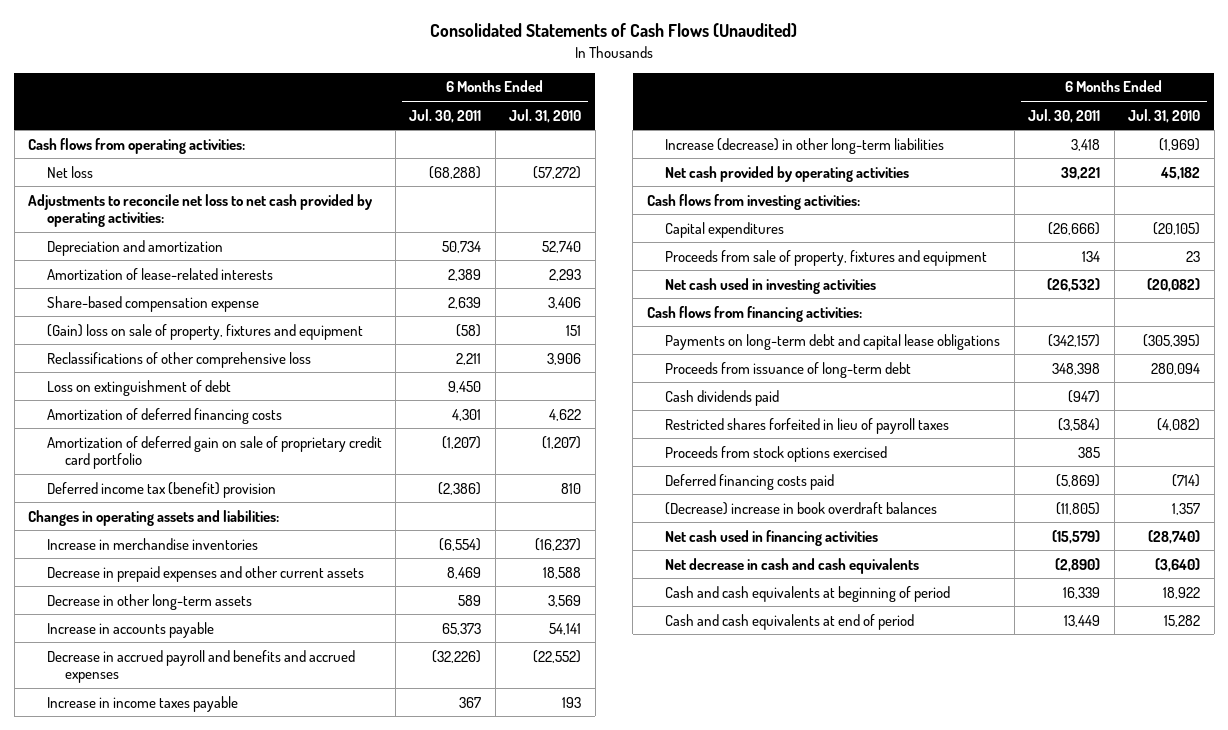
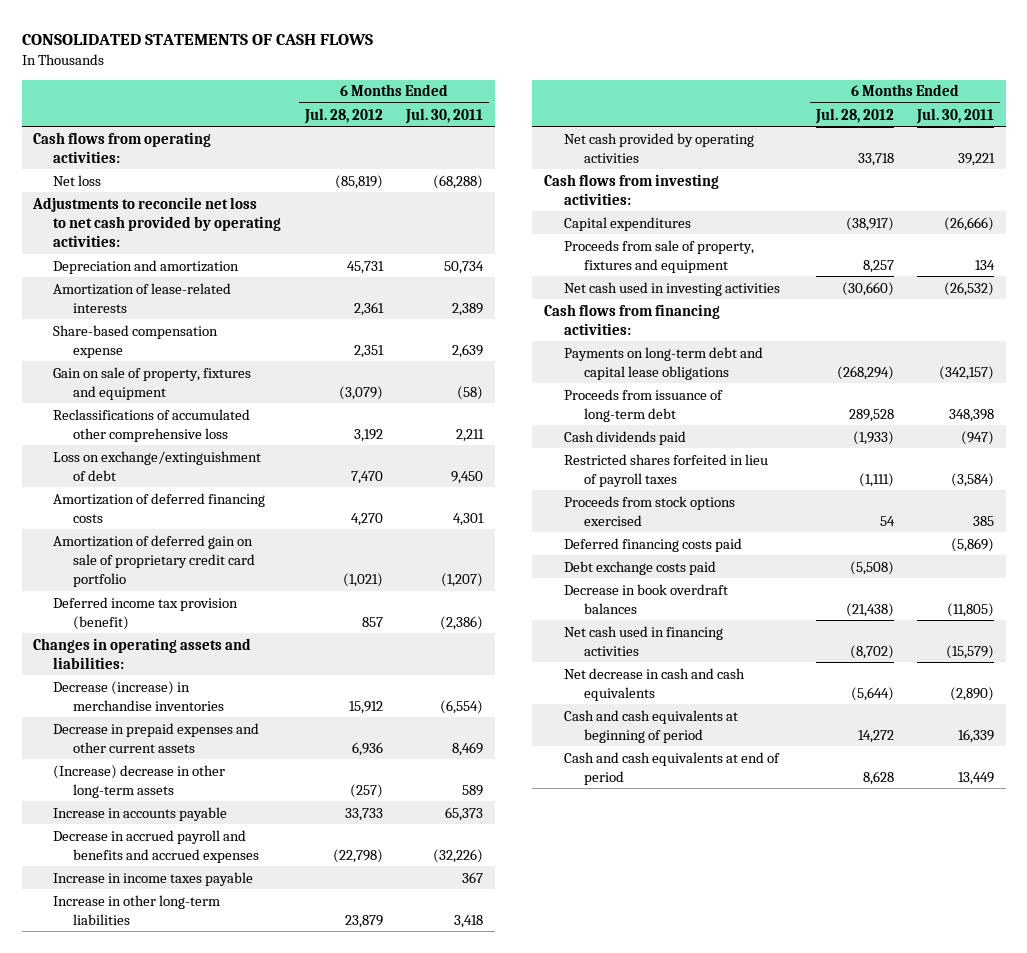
- Consolidated Statements of Cash Flows (Unaudited)
+ CONSOLIDATED STATEMENTS OF CASH FLOWS
- | 6 Months Ended Jul. 30, 2011 | 6 Months Ended Jul. 31, 2010
+ | 6 Months Ended Jul. 28, 2012 | 6 Months Ended Jul. 30, 2011
- (Gain) loss on sale of property, fixtures and equipment | (58) | 151
- Reclassifications of other comprehensive loss | 2,211 | 3,906
- Loss on extinguishment of debt | 9,450 |
+ Gain on sale of property, fixtures and equipment | (3,079) | (58)
+ Reclassifications of accumulated other comprehensive loss | 3,192 | 2,211
+ Loss on exchange/extinguishment of debt | 7,470 | 9,450
- Deferred income tax (benefit) provision | (2,386) | 810
+ Deferred income tax provision (benefit) | 857 | (2,386)
- Increase in merchandise inventories | (6,554) | (16,237)
+ Decrease (increase) in merchandise inventories | 15,912 | (6,554)
- Decrease in other long-term assets | 589 | 3,569
+ (Increase) decrease in other long-term assets | (257) | 589
- Increase (decrease) in other long-term liabilities | 3,418 | (1,969)
+ Increase in other long-term liabilities | 23,879 | 3,418
- (Decrease) increase in book overdraft balances | (11,805) | 1,357
+ Debt exchange costs paid | (5,508) |
+ Decrease in book overdraft balances | (21,438) | (11,805)

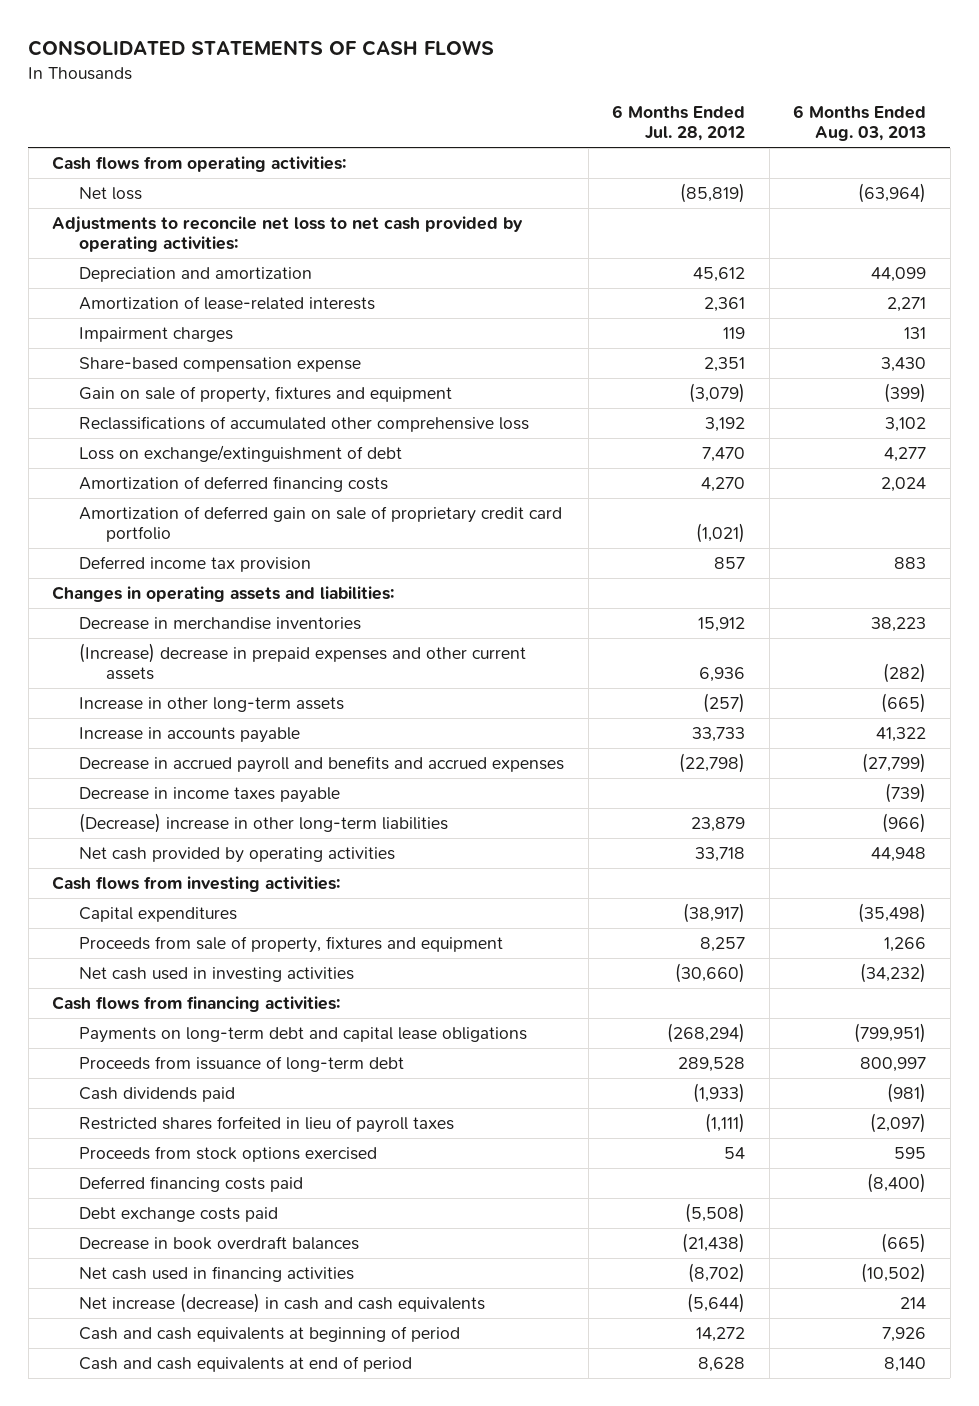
- | 6 Months Ended Jul. 28, 2012 | 6 Months Ended Jul. 30, 2011
+ | 6 Months Ended Jul. 28, 2012 | 6 Months Ended Aug. 03, 2013
- Depreciation and amortization | 45,731 | 50,734
+ Depreciation and amortization | 45,612 | 44,099
+ Impairment charges | 119 | 131
- Deferred income tax provision (benefit) | 857 | (2,386)
+ Deferred income tax provision | 857 | 883
- Decrease (increase) in merchandise inventories | 15,912 | (6,554)
- Decrease in prepaid expenses and other current assets | 6,936 | 8,469
- (Increase) decrease in other long-term assets | (257) | 589
+ Decrease in merchandise inventories | 15,912 | 38,223
+ (Increase) decrease in prepaid expenses and other current assets | 6,936 | (282)
+ Increase in other long-term assets | (257) | (665)
- Increase in income taxes payable | | 367
- Increase in other long-term liabilities | 23,879 | 3,418
+ Decrease in income taxes payable | | (739)
+ (Decrease) increase in other long-term liabilities | 23,879 | (966)
- Net decrease in cash and cash equivalents | (5,644) | (2,890)
+ Net increase (decrease) in cash and cash equivalents | (5,644) | 214

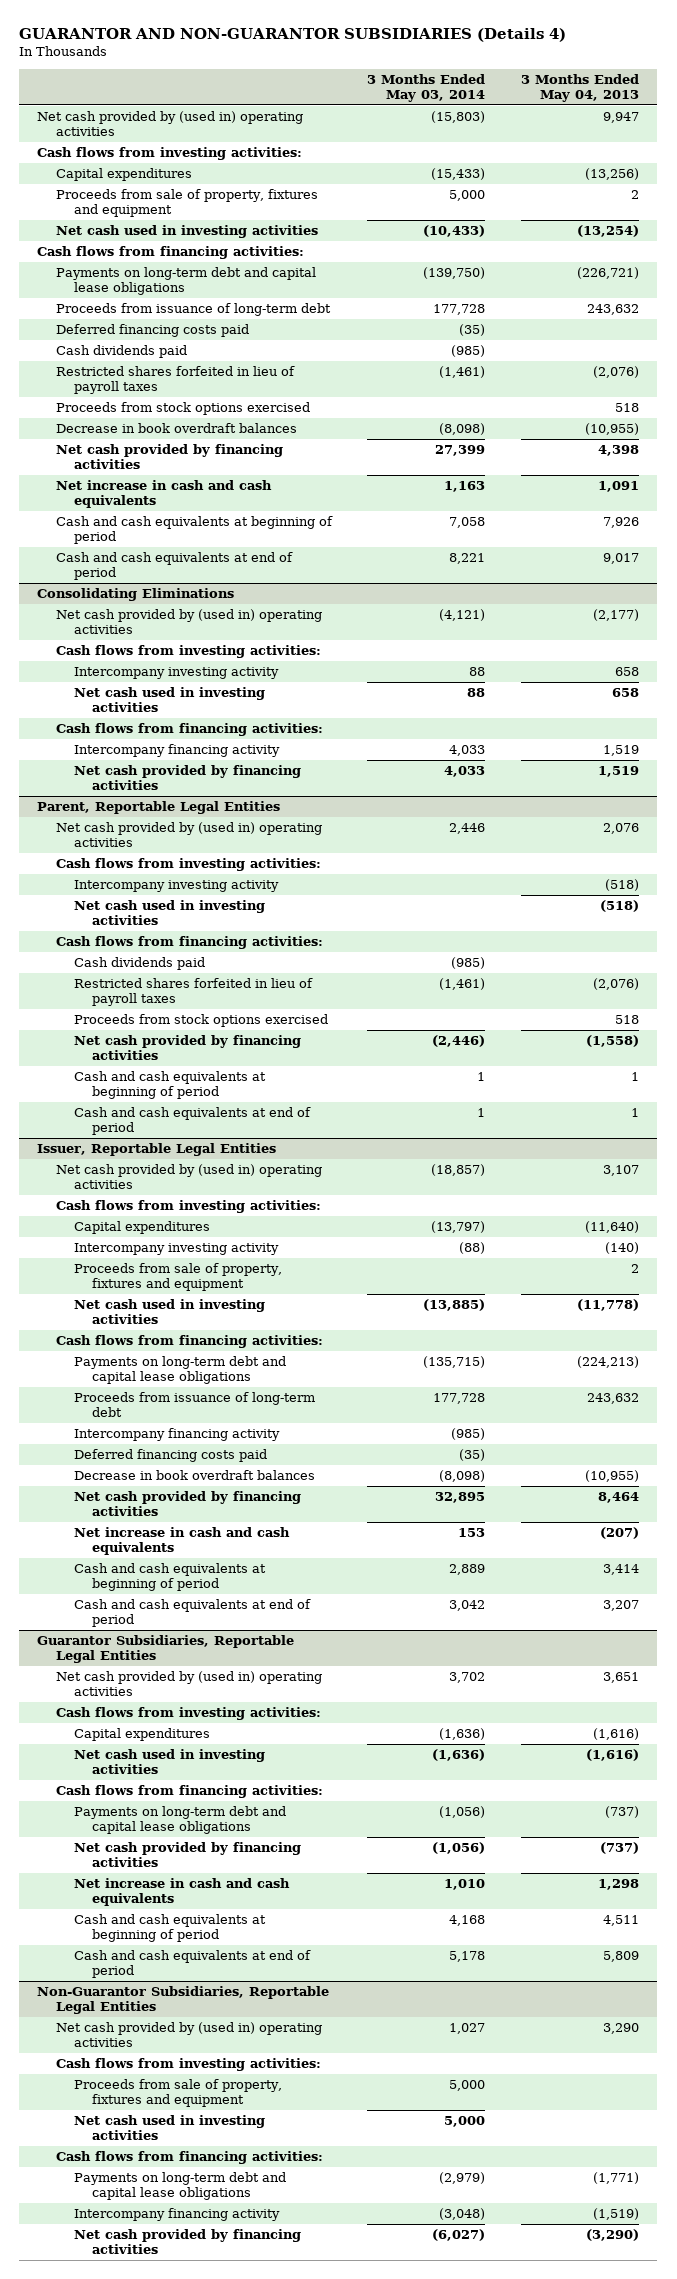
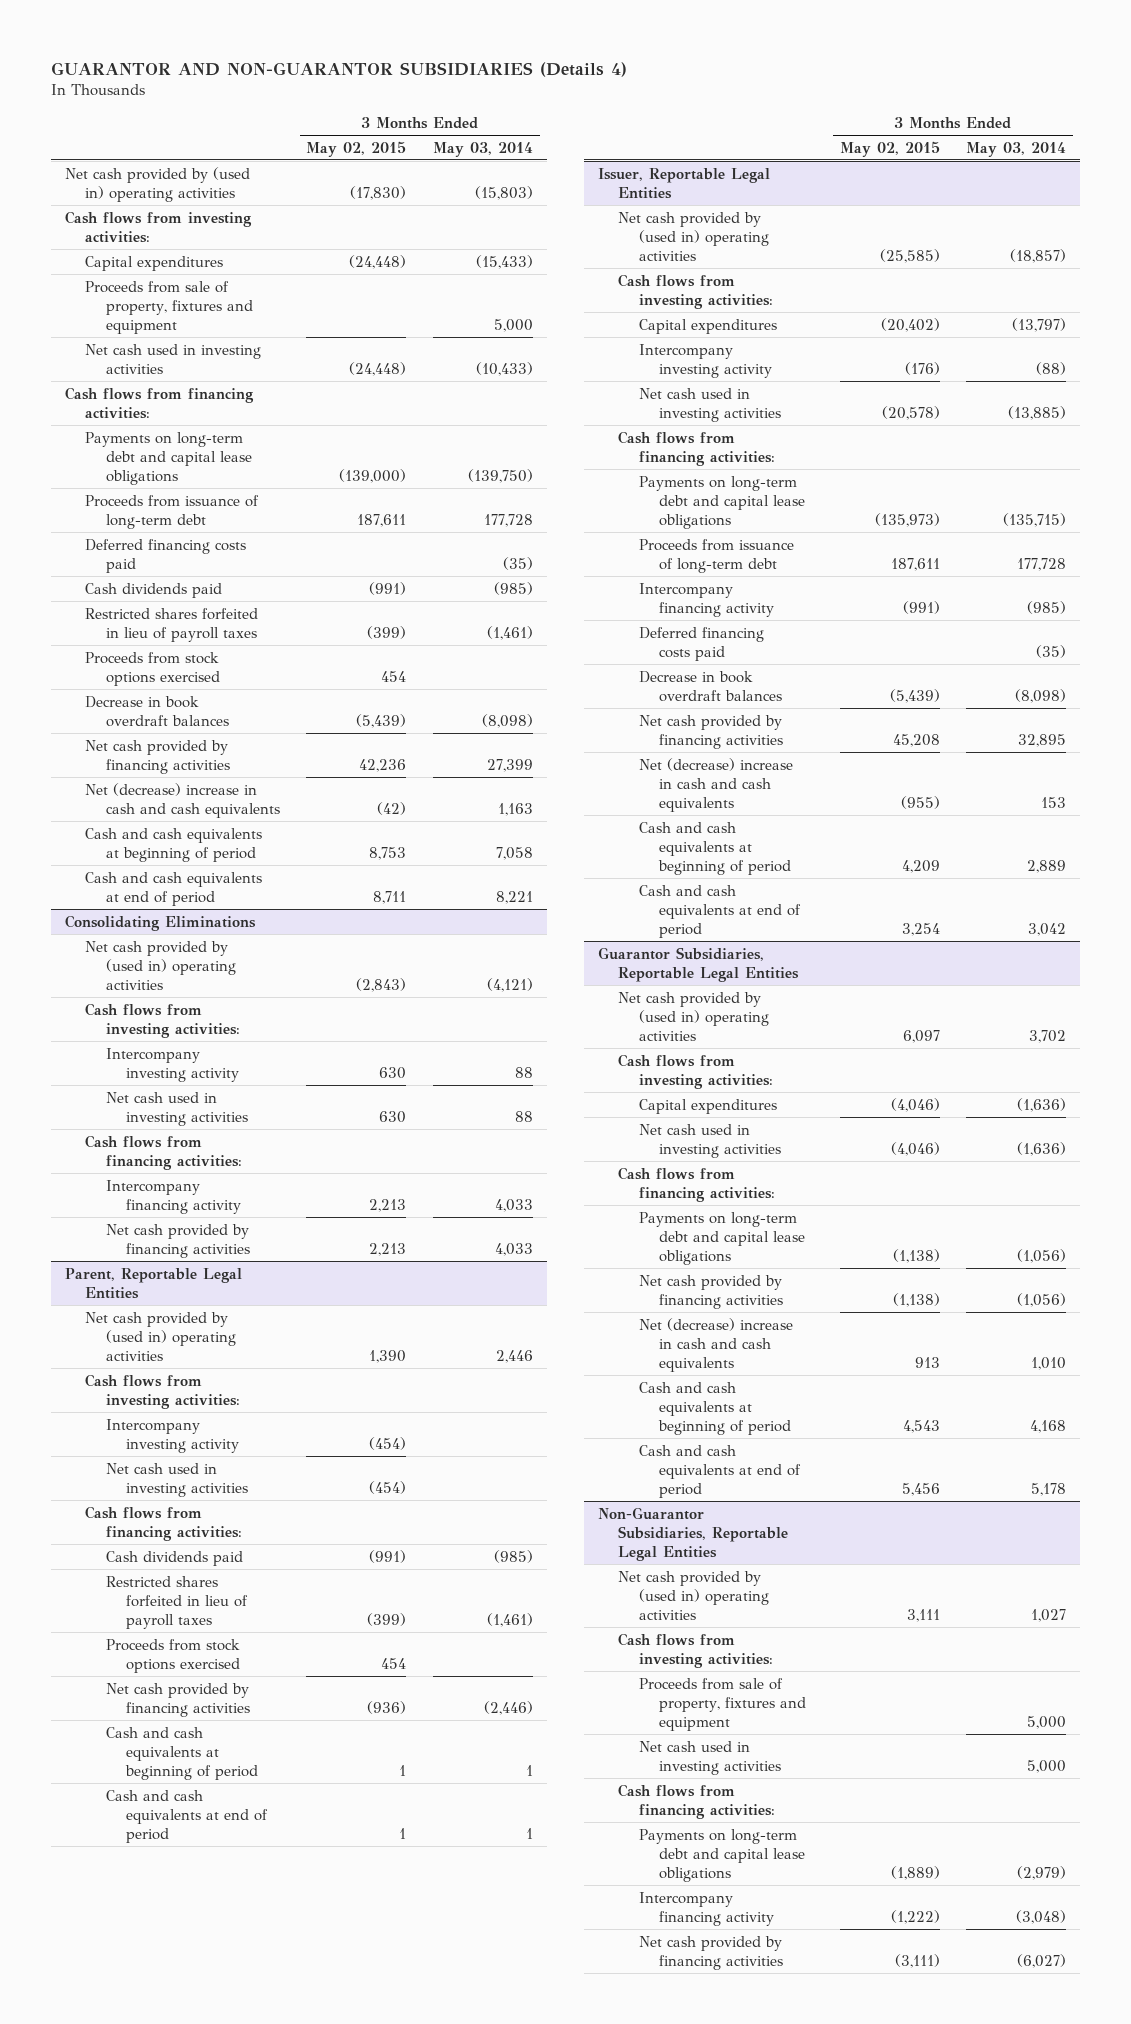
- | 3 Months Ended May 03, 2014 | 3 Months Ended May 04, 2013
+ | 3 Months Ended May 02, 2015 | 3 Months Ended May 03, 2014
- Net increase in cash and cash equivalents | 1,163 | 1,091
+ Net (decrease) increase in cash and cash equivalents | (42) | 1,163
@ Issuer, Reportable Legal Entities
- Proceeds from sale of property, fixtures and equipment | | 2
- Net increase in cash and cash equivalents | 153 | (207)
+ Net (decrease) increase in cash and cash equivalents | (955) | 153
@ Guarantor Subsidiaries, Reportable Legal Entities
- Net increase in cash and cash equivalents | 1,010 | 1,298
+ Net (decrease) increase in cash and cash equivalents | 913 | 1,010

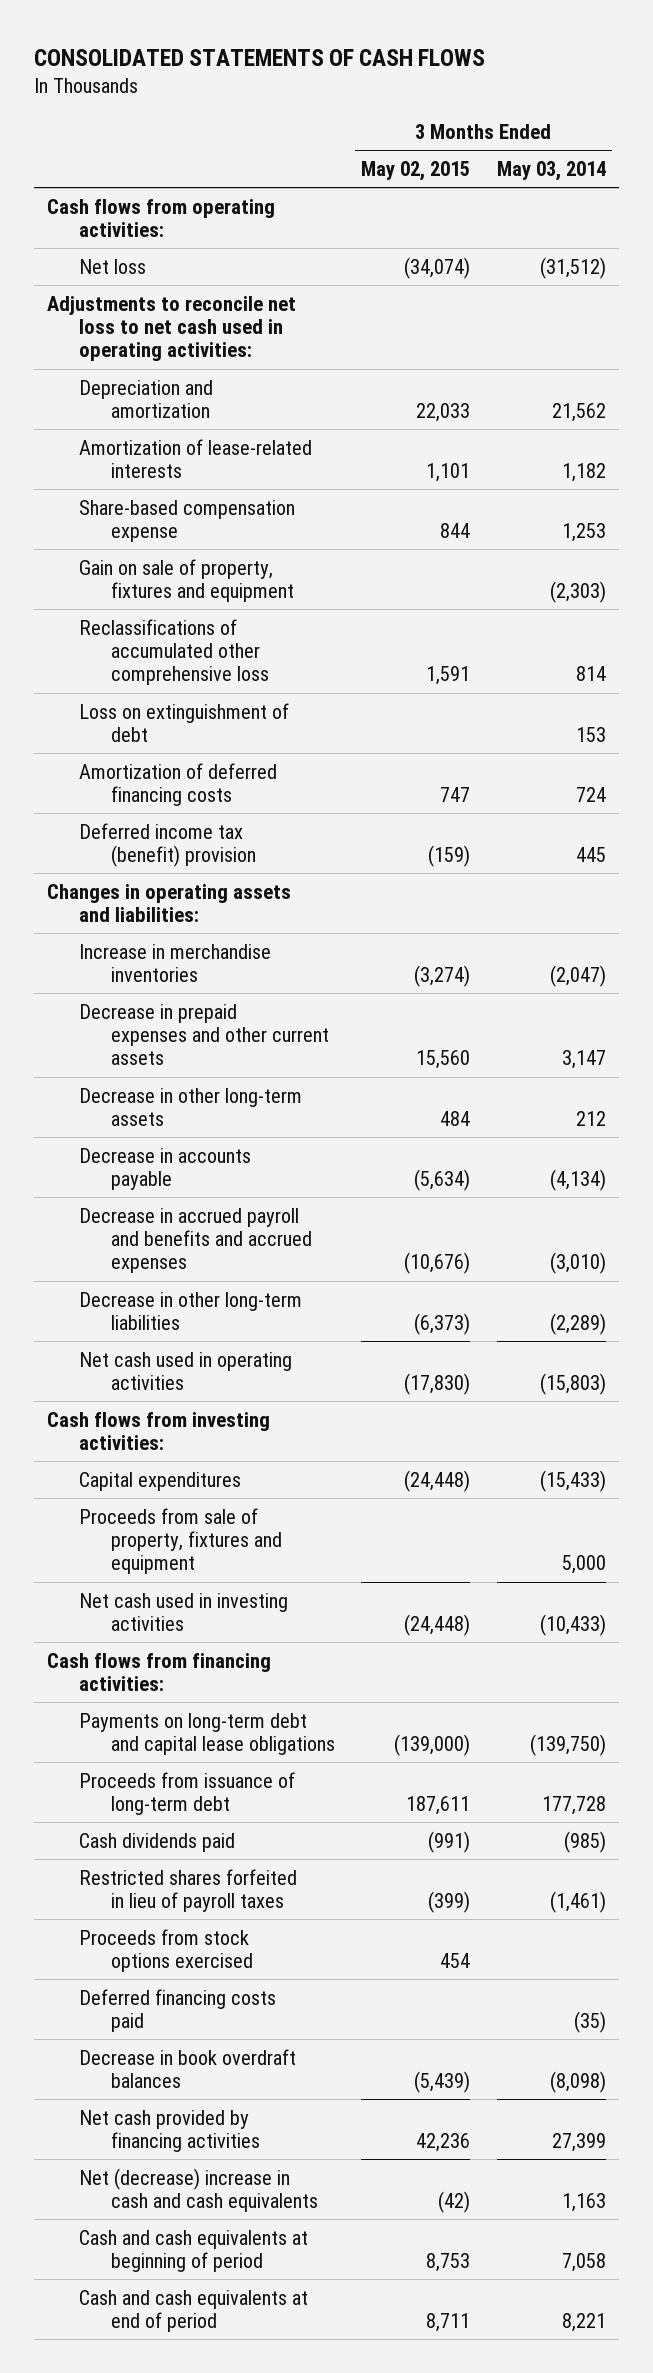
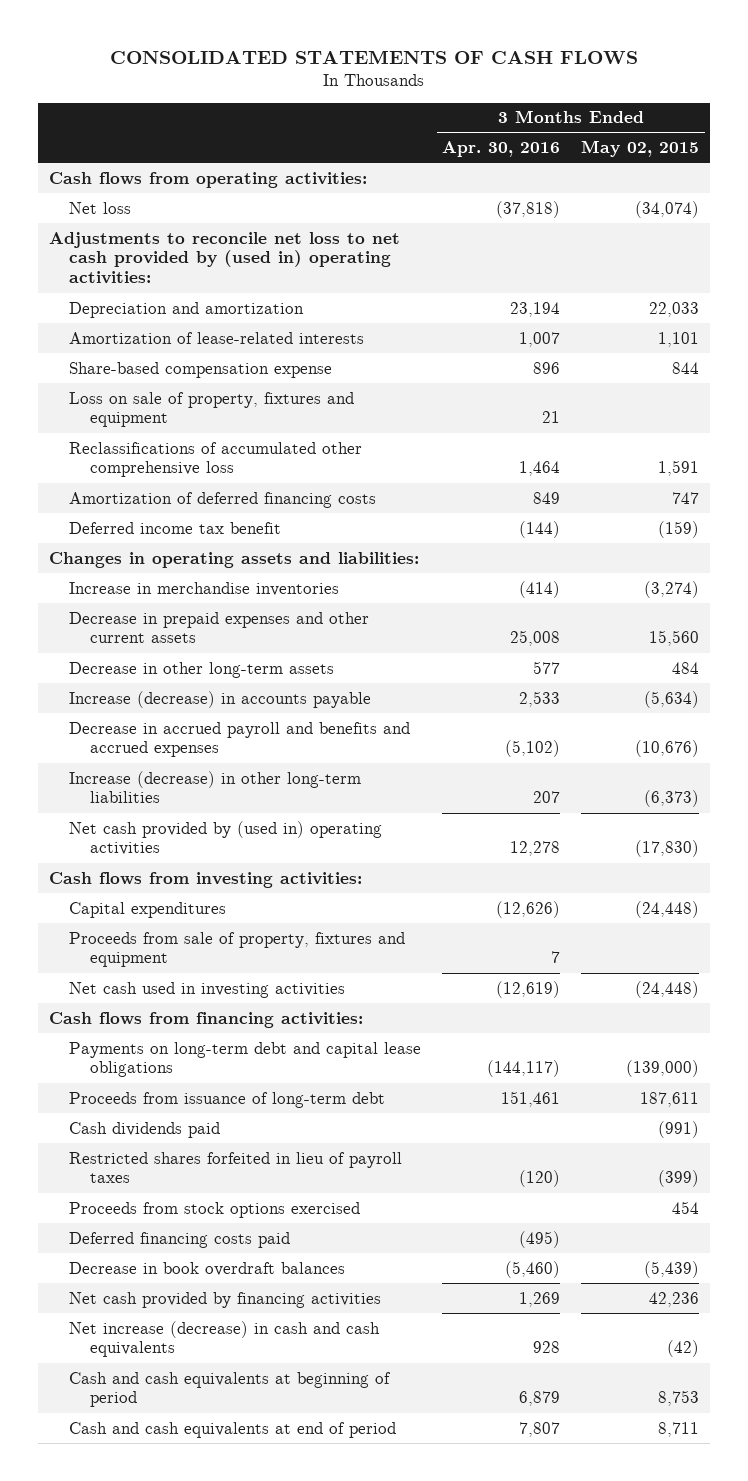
- | 3 Months Ended May 02, 2015 | 3 Months Ended May 03, 2014
+ | 3 Months Ended Apr. 30, 2016 | 3 Months Ended May 02, 2015
- Adjustments to reconcile net loss to net cash used in operating activities:
+ Adjustments to reconcile net loss to net cash provided by (used in) operating activities:
- Gain on sale of property, fixtures and equipment | | (2,303)
+ Loss on sale of property, fixtures and equipment | 21 |
- Loss on extinguishment of debt | | 153
- Deferred income tax (benefit) provision | (159) | 445
+ Deferred income tax benefit | (144) | (159)
- Decrease in accounts payable | (5,634) | (4,134)
+ Increase (decrease) in accounts payable | 2,533 | (5,634)
- Decrease in other long-term liabilities | (6,373) | (2,289)
- Net cash used in operating activities | (17,830) | (15,803)
+ Increase (decrease) in other long-term liabilities | 207 | (6,373)
+ Net cash provided by (used in) operating activities | 12,278 | (17,830)
- Net (decrease) increase in cash and cash equivalents | (42) | 1,163
+ Net increase (decrease) in cash and cash equivalents | 928 | (42)

